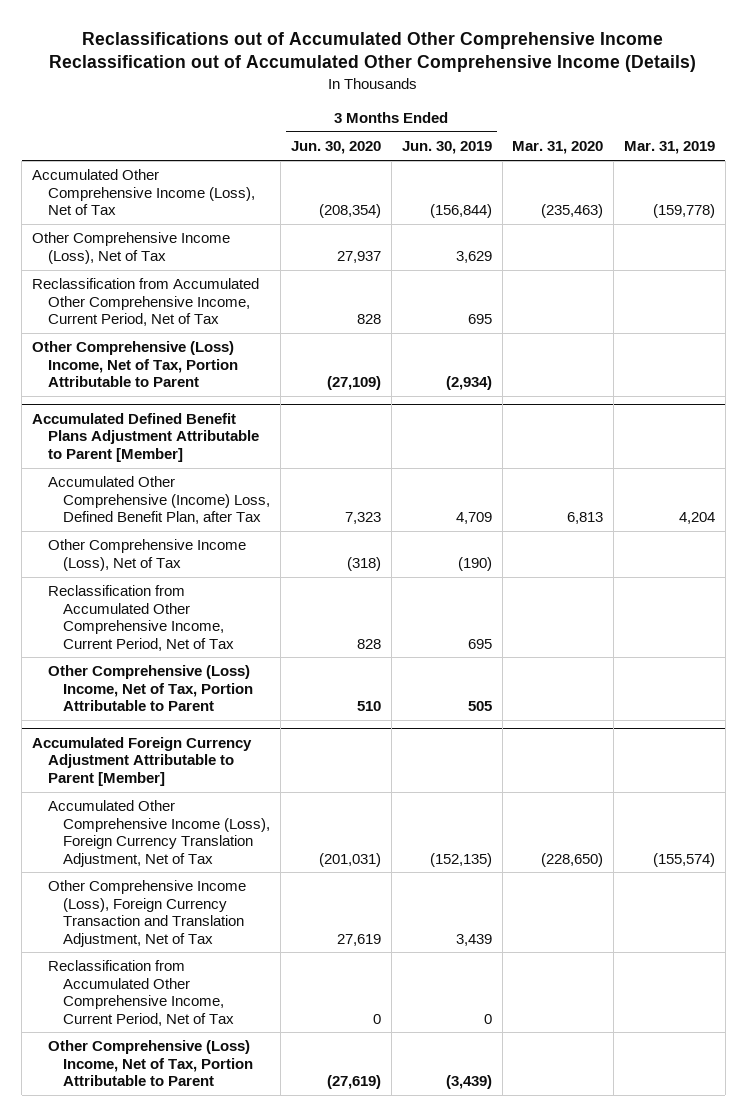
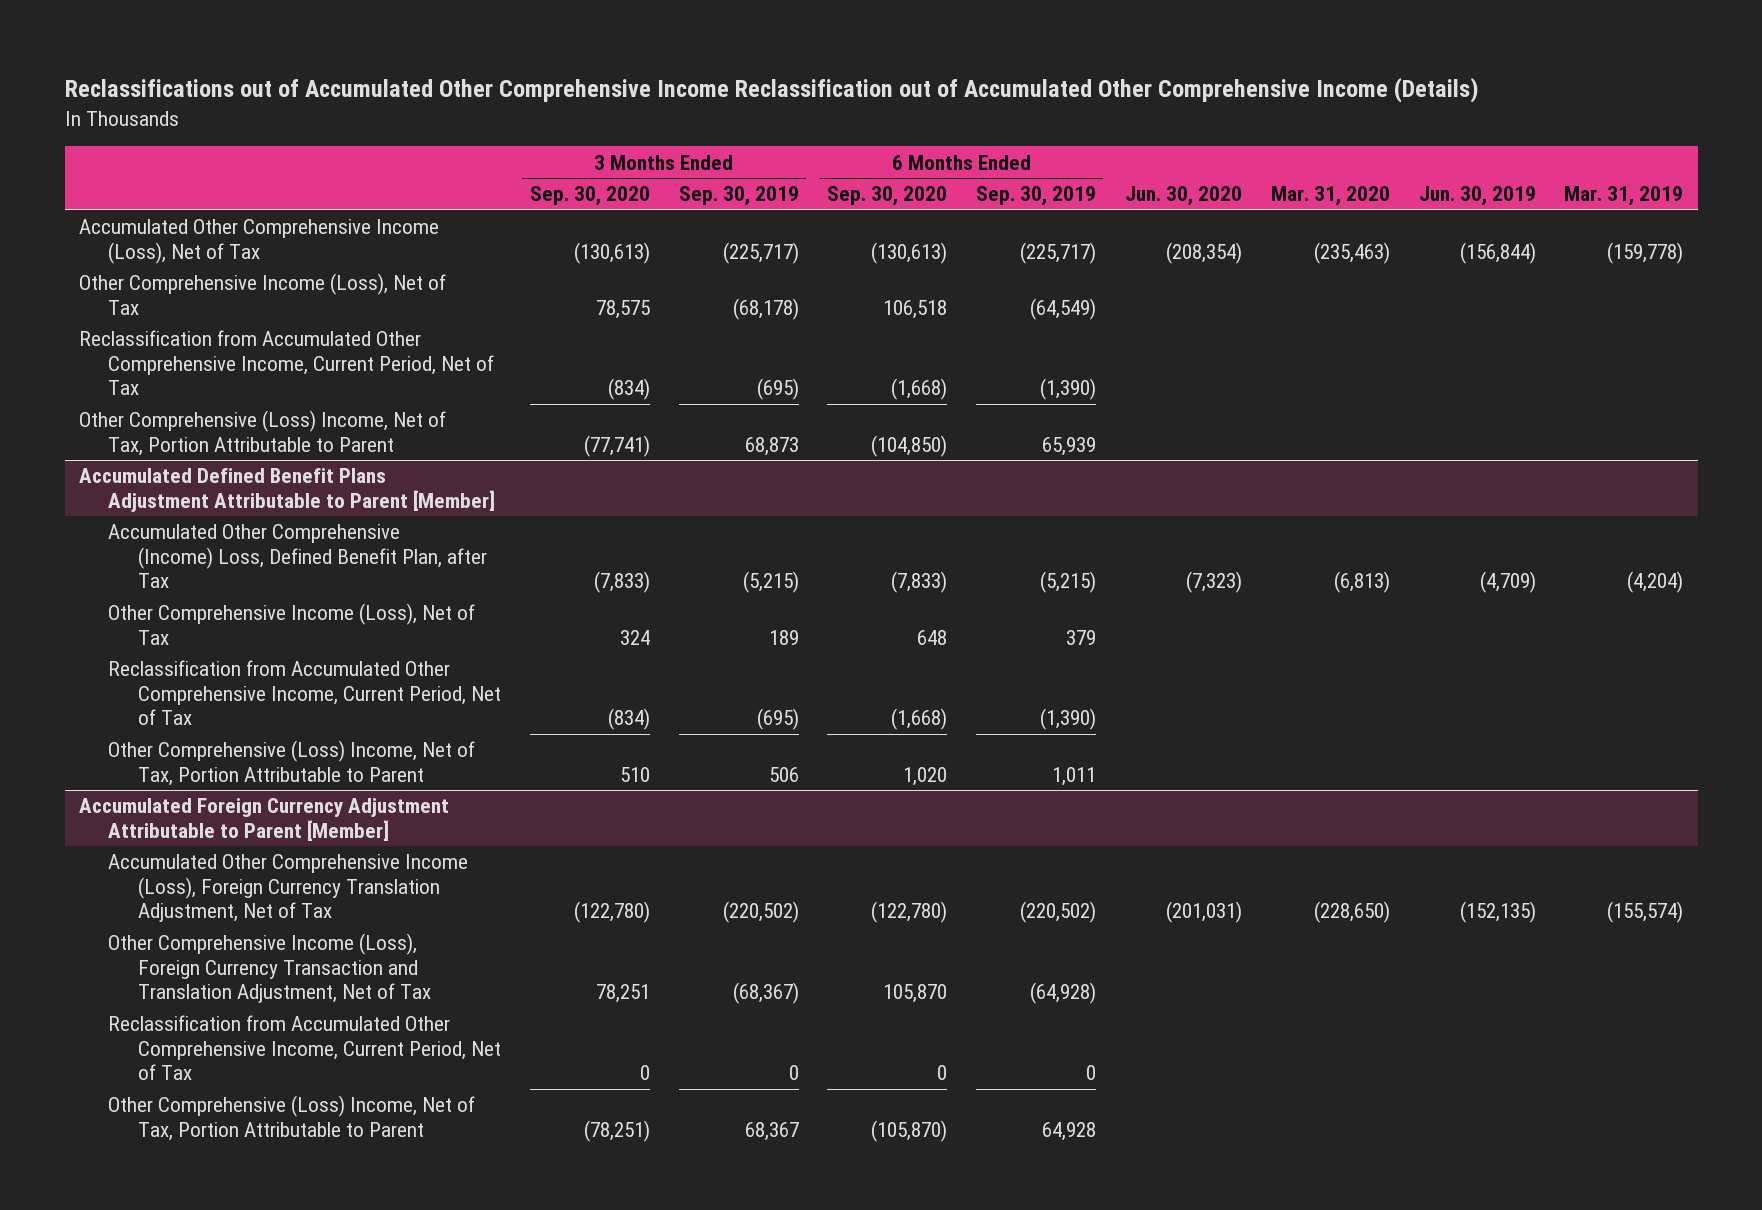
- | 3 Months Ended Jun. 30, 2020 | 3 Months Ended Jun. 30, 2019 | Mar. 31, 2020 | Mar. 31, 2019
+ | 3 Months Ended Sep. 30, 2020 | 3 Months Ended Sep. 30, 2019 | 6 Months Ended Sep. 30, 2020 | 6 Months Ended Sep. 30, 2019 | Jun. 30, 2020 | Mar. 31, 2020 | Jun. 30, 2019 | Mar. 31, 2019
@ Accumulated Defined Benefit Plans Adjustment Attributable to Parent [Member]
- Accumulated Other Comprehensive (Income) Loss, Defined Benefit Plan, after Tax | 7,323 | 4,709 | 6,813 | 4,204
+ Accumulated Other Comprehensive (Income) Loss, Defined Benefit Plan, after Tax | (7,833) | (5,215) | (7,833) | (5,215) | (7,323) | (6,813) | (4,709) | (4,204)

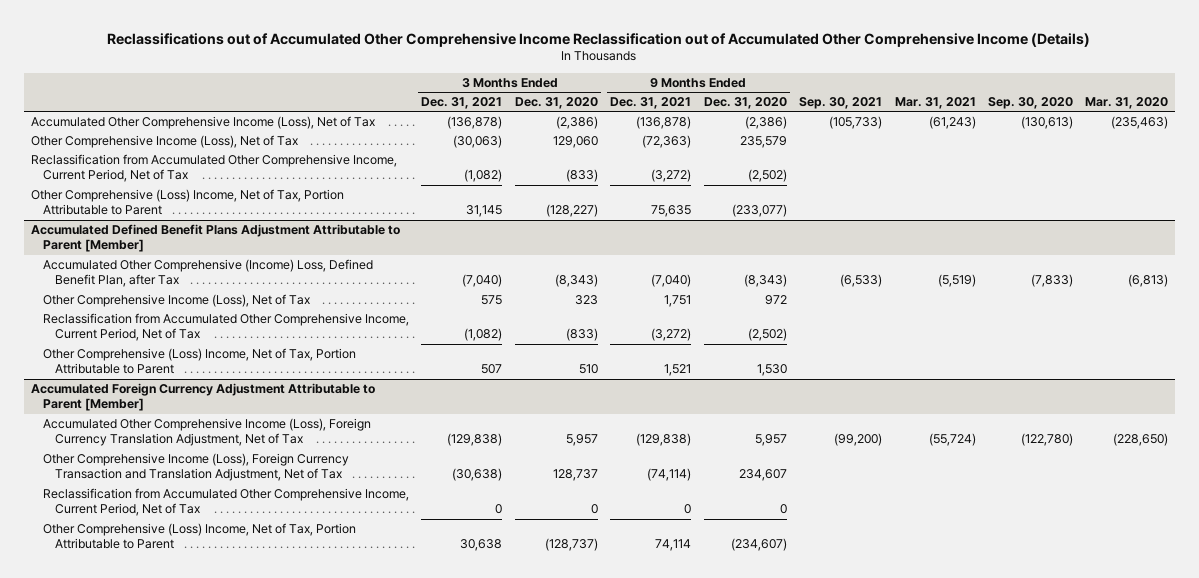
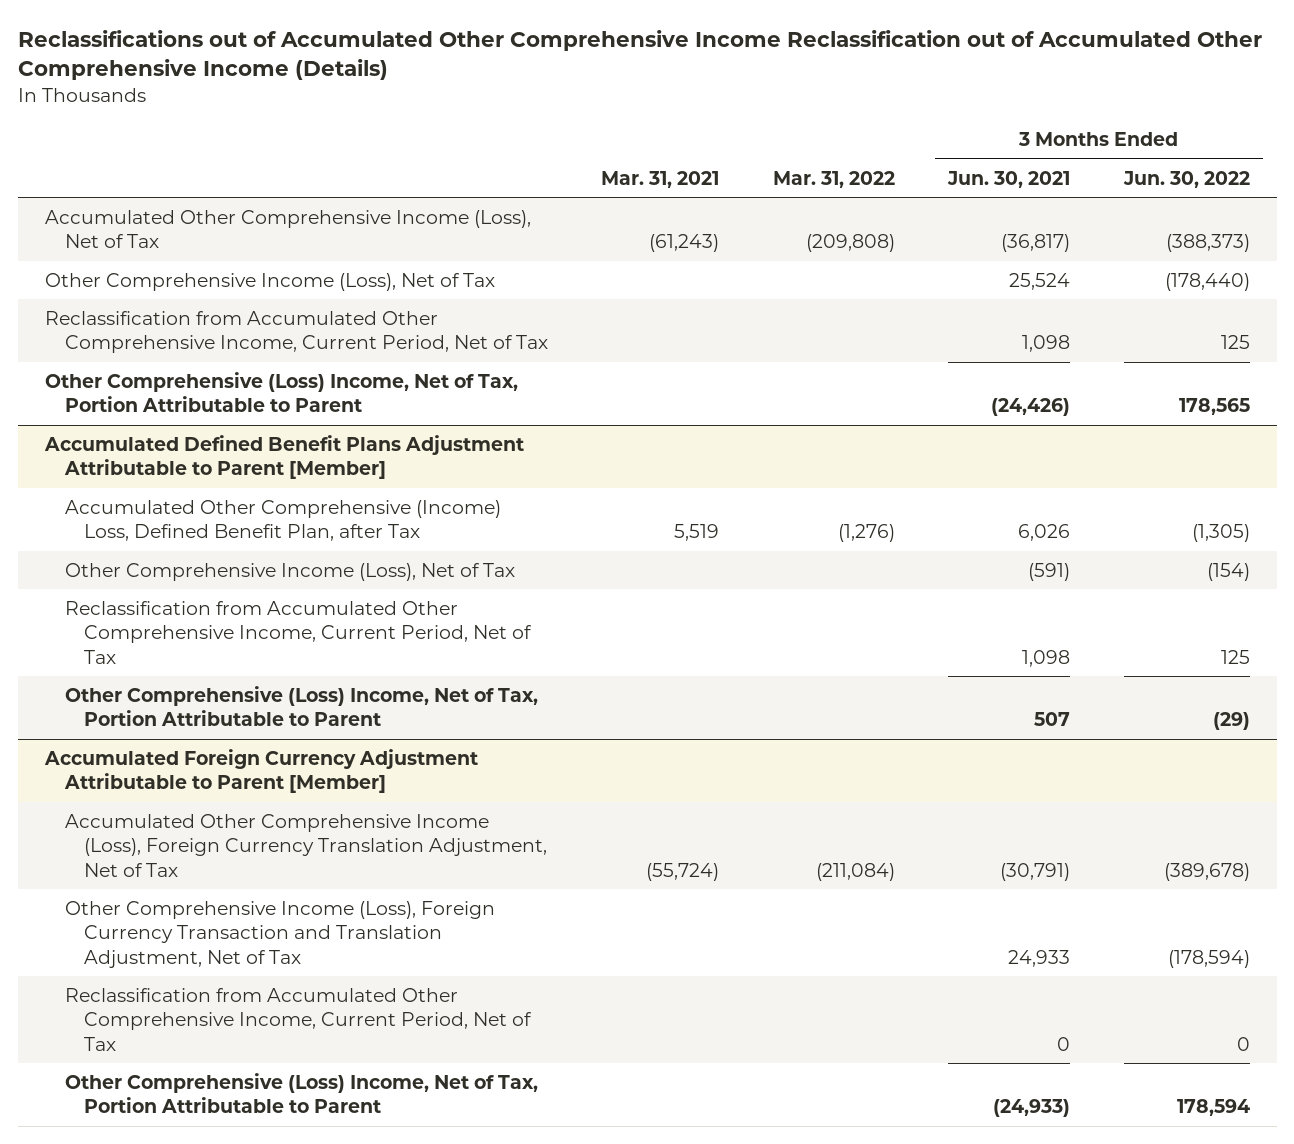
- | 3 Months Ended Dec. 31, 2021 | 3 Months Ended Dec. 31, 2020 | 9 Months Ended Dec. 31, 2021 | 9 Months Ended Dec. 31, 2020 | Sep. 30, 2021 | Mar. 31, 2021 | Sep. 30, 2020 | Mar. 31, 2020
+ | Mar. 31, 2021 | Mar. 31, 2022 | 3 Months Ended Jun. 30, 2021 | 3 Months Ended Jun. 30, 2022
@ Accumulated Defined Benefit Plans Adjustment Attributable to Parent [Member]
- Accumulated Other Comprehensive (Income) Loss, Defined Benefit Plan, after Tax | (7,040) | (8,343) | (7,040) | (8,343) | (6,533) | (5,519) | (7,833) | (6,813)
+ Accumulated Other Comprehensive (Income) Loss, Defined Benefit Plan, after Tax | 5,519 | (1,276) | 6,026 | (1,305)

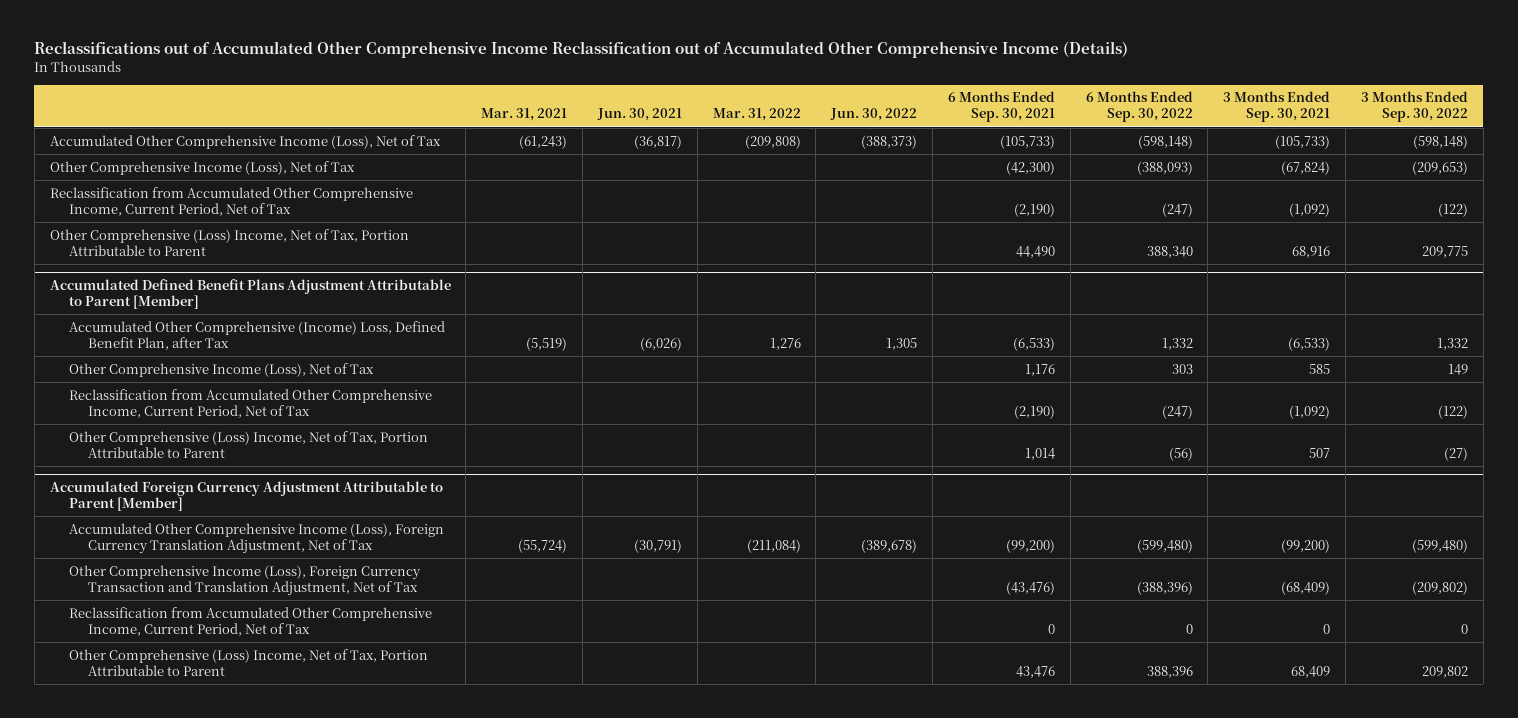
- | Mar. 31, 2021 | Mar. 31, 2022 | 3 Months Ended Jun. 30, 2021 | 3 Months Ended Jun. 30, 2022
+ | Mar. 31, 2021 | Jun. 30, 2021 | Mar. 31, 2022 | Jun. 30, 2022 | 6 Months Ended Sep. 30, 2021 | 6 Months Ended Sep. 30, 2022 | 3 Months Ended Sep. 30, 2021 | 3 Months Ended Sep. 30, 2022
@ Accumulated Defined Benefit Plans Adjustment Attributable to Parent [Member]
- Accumulated Other Comprehensive (Income) Loss, Defined Benefit Plan, after Tax | 5,519 | (1,276) | 6,026 | (1,305)
+ Accumulated Other Comprehensive (Income) Loss, Defined Benefit Plan, after Tax | (5,519) | (6,026) | 1,276 | 1,305 | (6,533) | 1,332 | (6,533) | 1,332

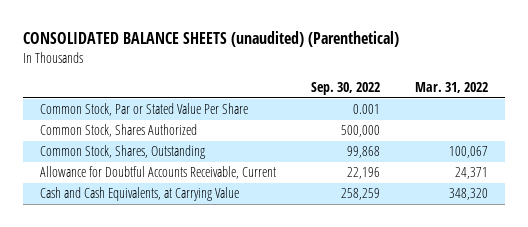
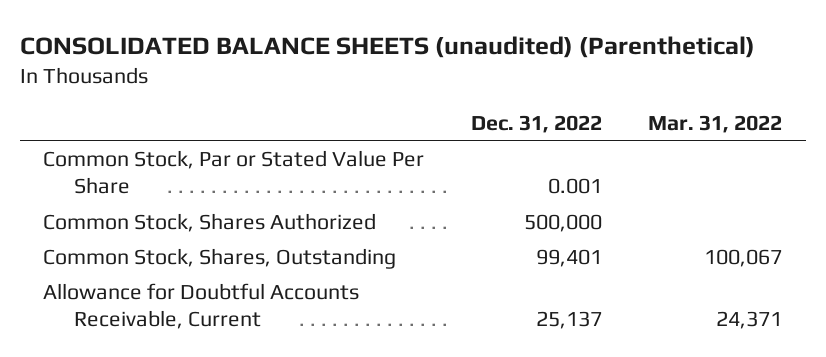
- | Sep. 30, 2022 | Mar. 31, 2022
+ | Dec. 31, 2022 | Mar. 31, 2022
- Cash and Cash Equivalents, at Carrying Value | 258,259 | 348,320

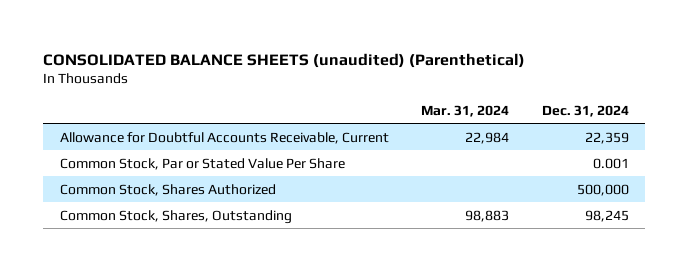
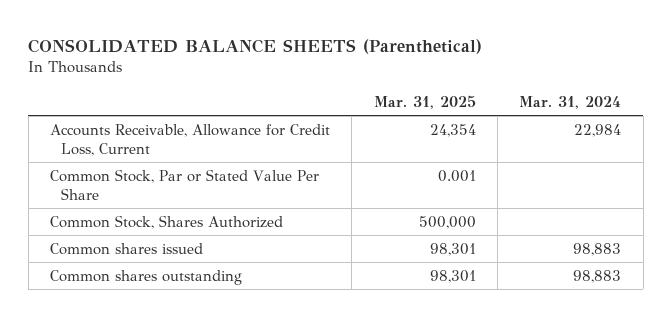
- CONSOLIDATED BALANCE SHEETS (unaudited) (Parenthetical)
+ CONSOLIDATED BALANCE SHEETS (Parenthetical)
- | Mar. 31, 2024 | Dec. 31, 2024
+ | Mar. 31, 2025 | Mar. 31, 2024
- Allowance for Doubtful Accounts Receivable, Current | 22,984 | 22,359
+ Accounts Receivable, Allowance for Credit Loss, Current | 24,354 | 22,984
- Common Stock, Shares, Outstanding | 98,883 | 98,245
+ Common shares issued | 98,301 | 98,883
+ Common shares outstanding | 98,301 | 98,883

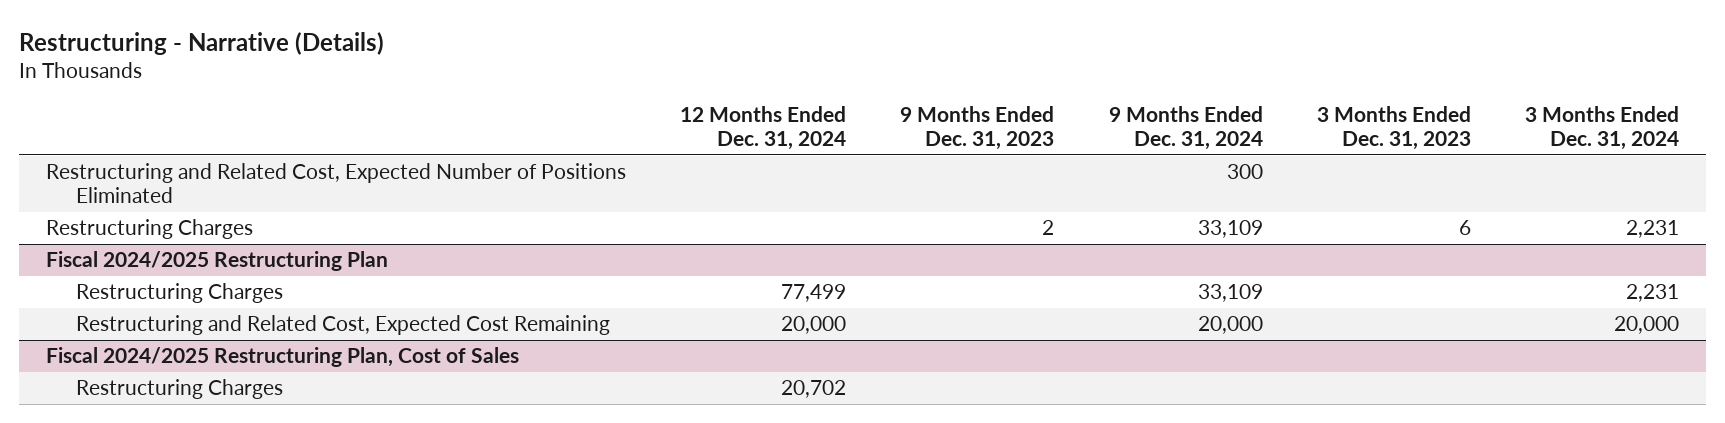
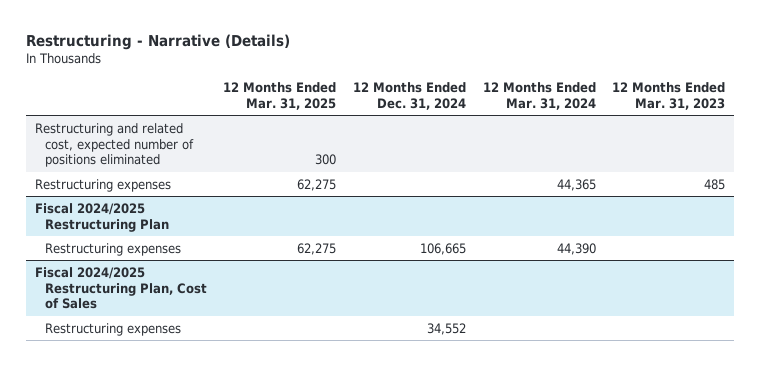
- | 12 Months Ended Dec. 31, 2024 | 9 Months Ended Dec. 31, 2023 | 9 Months Ended Dec. 31, 2024 | 3 Months Ended Dec. 31, 2023 | 3 Months Ended Dec. 31, 2024
+ | 12 Months Ended Mar. 31, 2025 | 12 Months Ended Dec. 31, 2024 | 12 Months Ended Mar. 31, 2024 | 12 Months Ended Mar. 31, 2023
- Restructuring and Related Cost, Expected Number of Positions Eliminated | | | 300 | |
- Restructuring Charges | | 2 | 33,109 | 6 | 2,231
+ Restructuring and related cost, expected number of positions eliminated | 300 | | |
+ Restructuring expenses | 62,275 | | 44,365 | 485
@ Fiscal 2024/2025 Restructuring Plan
- Restructuring Charges | 77,499 | | 33,109 | | 2,231
- Restructuring and Related Cost, Expected Cost Remaining | 20,000 | | 20,000 | | 20,000
+ Restructuring expenses | 62,275 | 106,665 | 44,390 |
@ Fiscal 2024/2025 Restructuring Plan, Cost of Sales
- Restructuring Charges | 20,702 | | | |
+ Restructuring expenses | | 34,552 | |

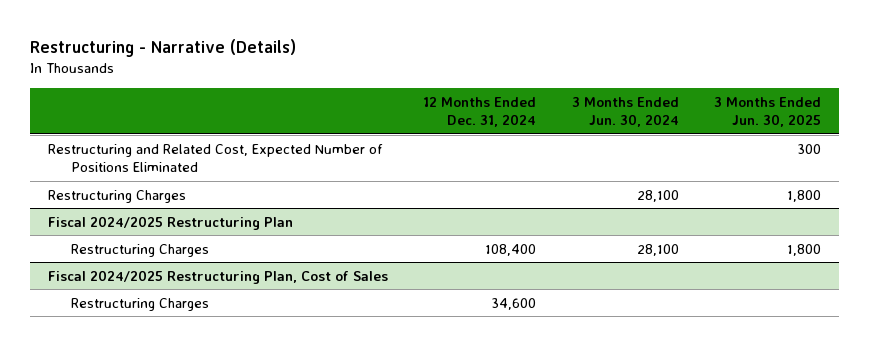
- | 12 Months Ended Mar. 31, 2025 | 12 Months Ended Dec. 31, 2024 | 12 Months Ended Mar. 31, 2024 | 12 Months Ended Mar. 31, 2023
+ | 12 Months Ended Dec. 31, 2024 | 3 Months Ended Jun. 30, 2024 | 3 Months Ended Jun. 30, 2025
- Restructuring and related cost, expected number of positions eliminated | 300 | | |
- Restructuring expenses | 62,275 | | 44,365 | 485
+ Restructuring and Related Cost, Expected Number of Positions Eliminated | | | 300
+ Restructuring Charges | | 28,100 | 1,800
@ Fiscal 2024/2025 Restructuring Plan
- Restructuring expenses | 62,275 | 106,665 | 44,390 |
+ Restructuring Charges | 108,400 | 28,100 | 1,800
@ Fiscal 2024/2025 Restructuring Plan, Cost of Sales
- Restructuring expenses | | 34,552 | |
+ Restructuring Charges | 34,600 | |

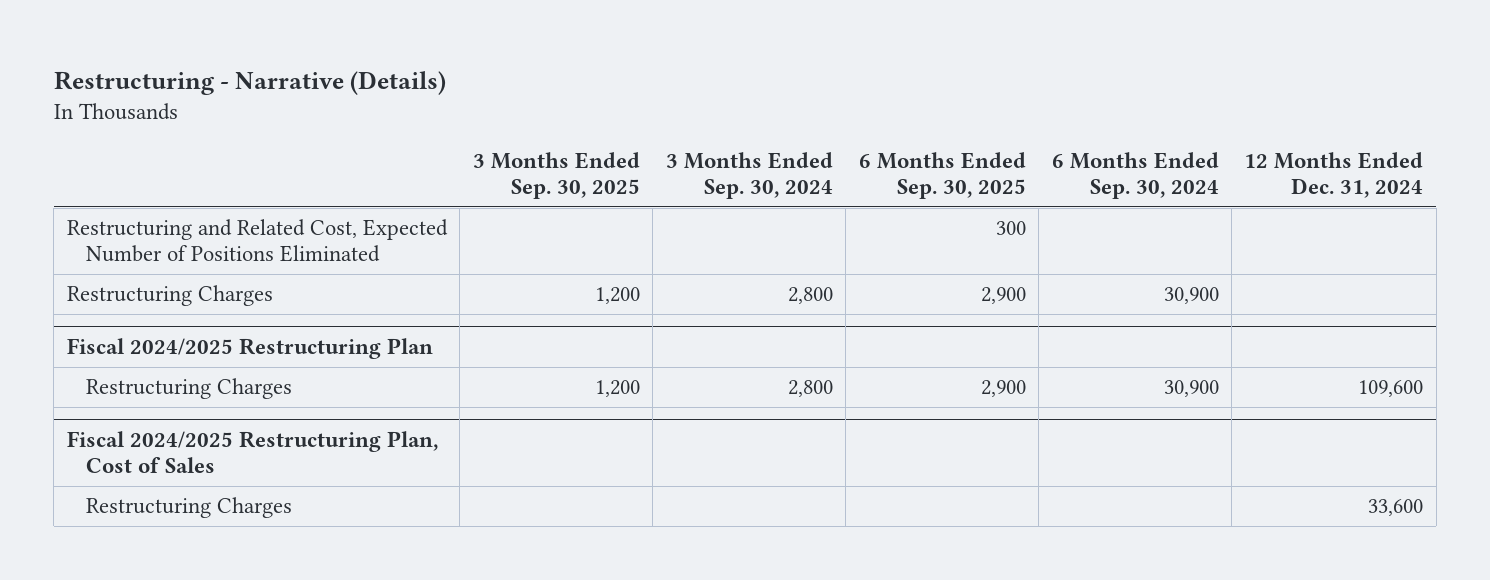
- | 12 Months Ended Dec. 31, 2024 | 3 Months Ended Jun. 30, 2024 | 3 Months Ended Jun. 30, 2025
+ | 3 Months Ended Sep. 30, 2025 | 3 Months Ended Sep. 30, 2024 | 6 Months Ended Sep. 30, 2025 | 6 Months Ended Sep. 30, 2024 | 12 Months Ended Dec. 31, 2024
@ Fiscal 2024/2025 Restructuring Plan
- Restructuring Charges | 108,400 | 28,100 | 1,800
+ Restructuring Charges | 1,200 | 2,800 | 2,900 | 30,900 | 109,600
@ Fiscal 2024/2025 Restructuring Plan, Cost of Sales
- Restructuring Charges | 34,600 | |
+ Restructuring Charges | | | | | 33,600

